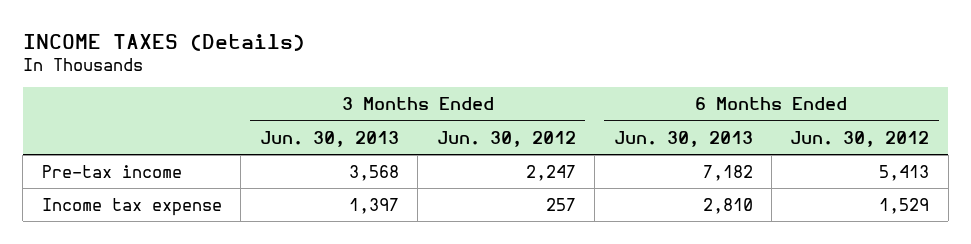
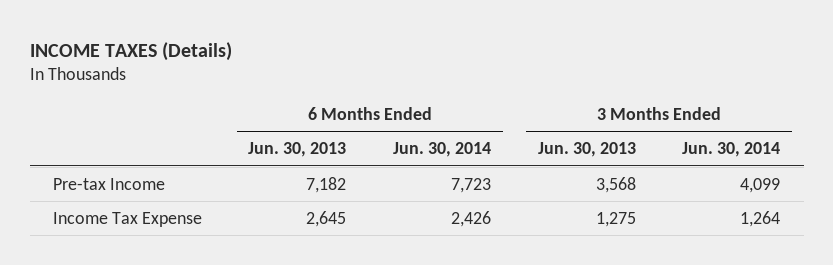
- | 3 Months Ended Jun. 30, 2013 | 3 Months Ended Jun. 30, 2012 | 6 Months Ended Jun. 30, 2013 | 6 Months Ended Jun. 30, 2012
+ | 6 Months Ended Jun. 30, 2013 | 6 Months Ended Jun. 30, 2014 | 3 Months Ended Jun. 30, 2013 | 3 Months Ended Jun. 30, 2014
- Pre-tax income | 3,568 | 2,247 | 7,182 | 5,413
- Income tax expense | 1,397 | 257 | 2,810 | 1,529
+ Pre-tax Income | 7,182 | 7,723 | 3,568 | 4,099
+ Income Tax Expense | 2,645 | 2,426 | 1,275 | 1,264

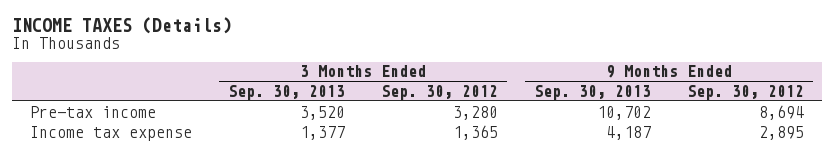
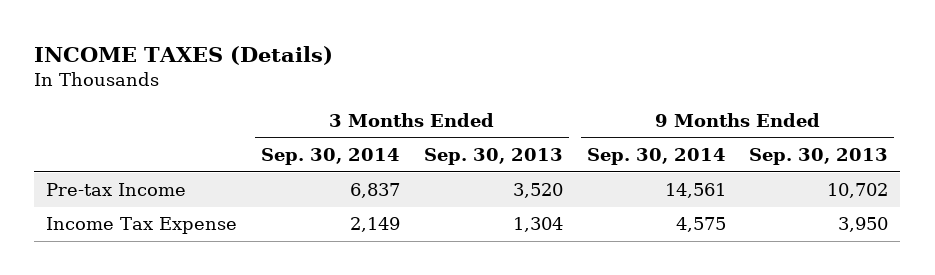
- | 3 Months Ended Sep. 30, 2013 | 3 Months Ended Sep. 30, 2012 | 9 Months Ended Sep. 30, 2013 | 9 Months Ended Sep. 30, 2012
+ | 3 Months Ended Sep. 30, 2014 | 3 Months Ended Sep. 30, 2013 | 9 Months Ended Sep. 30, 2014 | 9 Months Ended Sep. 30, 2013
- Pre-tax income | 3,520 | 3,280 | 10,702 | 8,694
- Income tax expense | 1,377 | 1,365 | 4,187 | 2,895
+ Pre-tax Income | 6,837 | 3,520 | 14,561 | 10,702
+ Income Tax Expense | 2,149 | 1,304 | 4,575 | 3,950

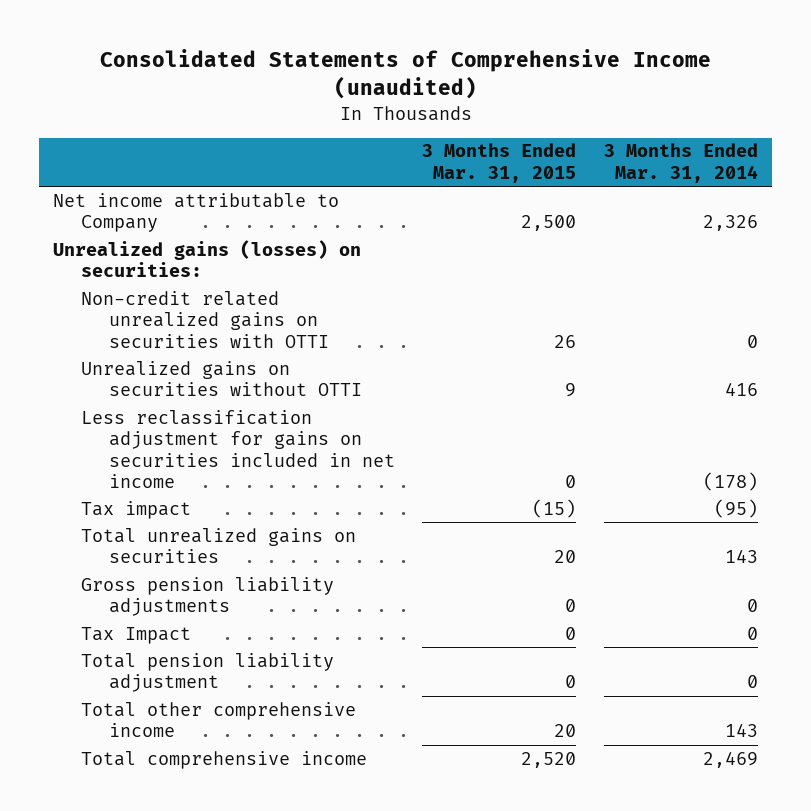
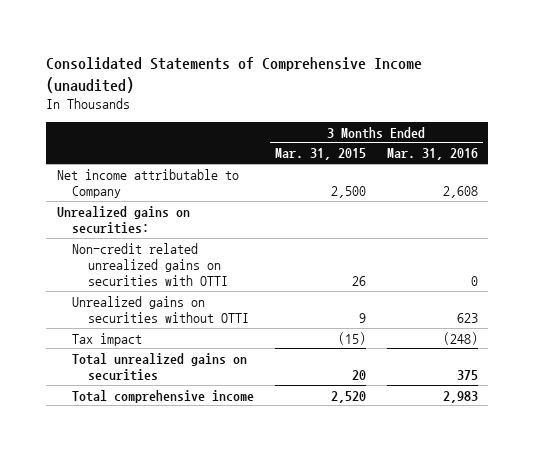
- | 3 Months Ended Mar. 31, 2015 | 3 Months Ended Mar. 31, 2014
+ | 3 Months Ended Mar. 31, 2015 | 3 Months Ended Mar. 31, 2016
- Unrealized gains (losses) on securities:
+ Unrealized gains on securities:
- Less reclassification adjustment for gains on securities included in net income | 0 | (178)
- Gross pension liability adjustments | 0 | 0
- Tax Impact | 0 | 0
- Total pension liability adjustment | 0 | 0
- Total other comprehensive income | 20 | 143

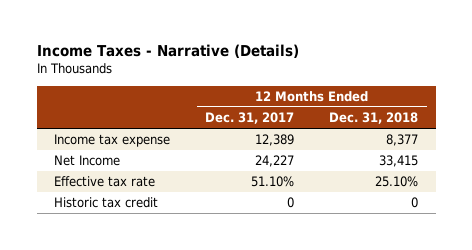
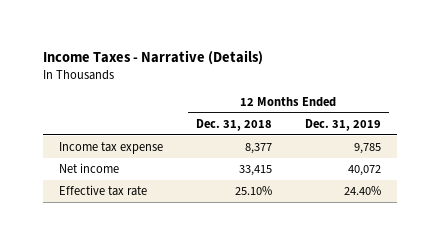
- | 12 Months Ended Dec. 31, 2017 | 12 Months Ended Dec. 31, 2018
+ | 12 Months Ended Dec. 31, 2018 | 12 Months Ended Dec. 31, 2019
- Net Income | 24,227 | 33,415
+ Net income | 33,415 | 40,072
- Historic tax credit | 0 | 0

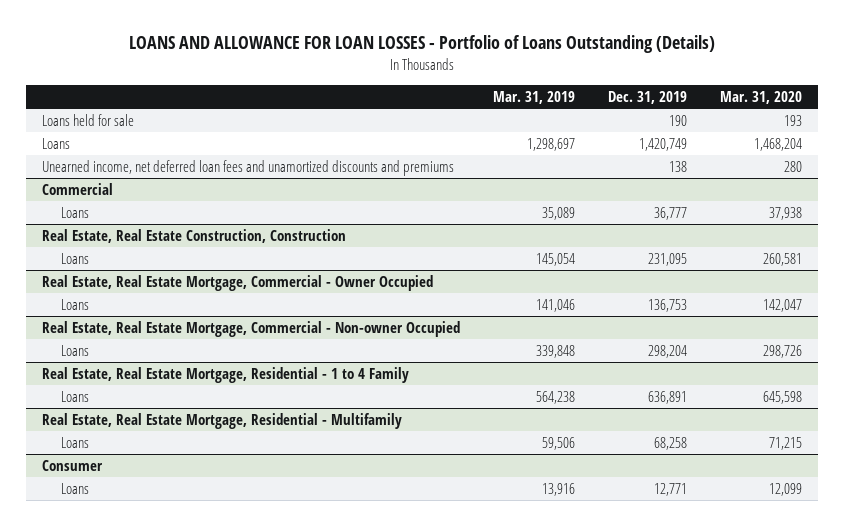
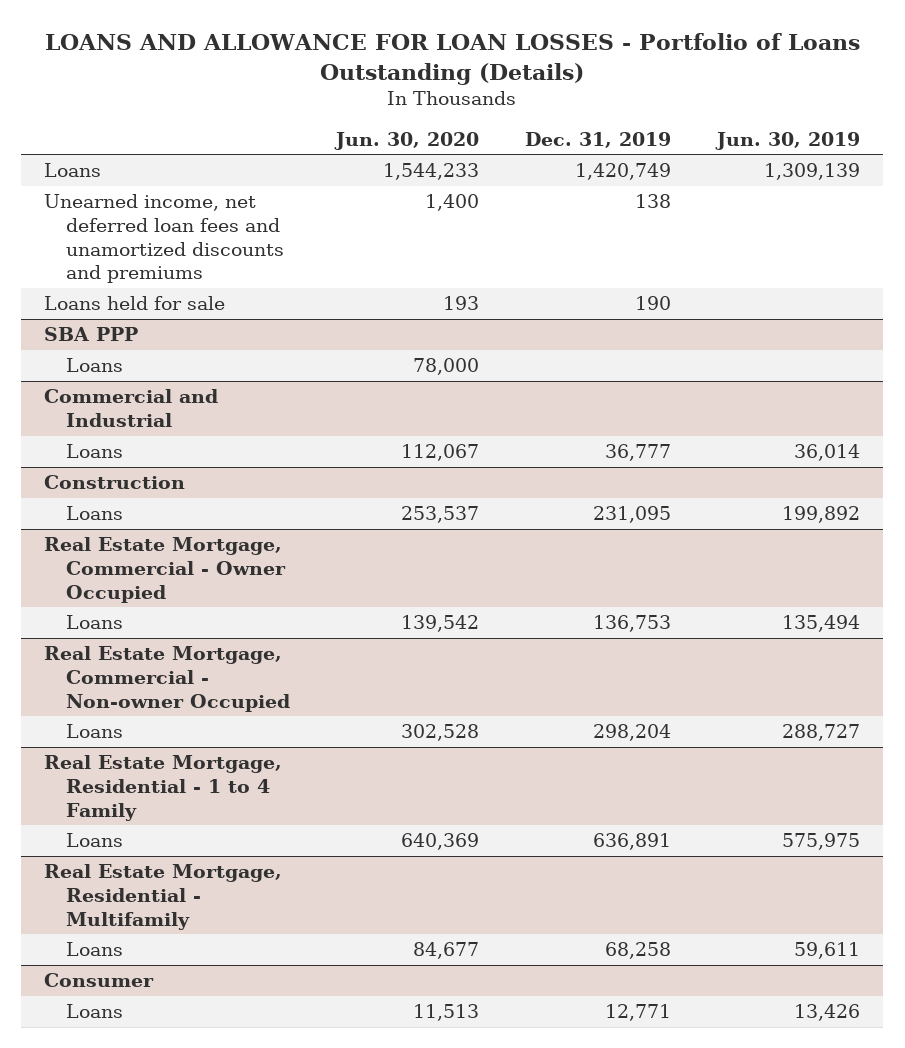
- | Mar. 31, 2019 | Dec. 31, 2019 | Mar. 31, 2020
+ | Jun. 30, 2020 | Dec. 31, 2019 | Jun. 30, 2019
- Commercial
moved down: Loans held for sale | 193 | 190 |
+ SBA PPP
+ Loans | 78,000 | |
+ Commercial and Industrial
- Real Estate, Real Estate Construction, Construction
+ Construction
- Real Estate, Real Estate Mortgage, Commercial - Owner Occupied
+ Real Estate Mortgage, Commercial - Owner Occupied
- Real Estate, Real Estate Mortgage, Commercial - Non-owner Occupied
+ Real Estate Mortgage, Commercial - Non-owner Occupied
- Real Estate, Real Estate Mortgage, Residential - 1 to 4 Family
+ Real Estate Mortgage, Residential - 1 to 4 Family
- Real Estate, Real Estate Mortgage, Residential - Multifamily
+ Real Estate Mortgage, Residential - Multifamily

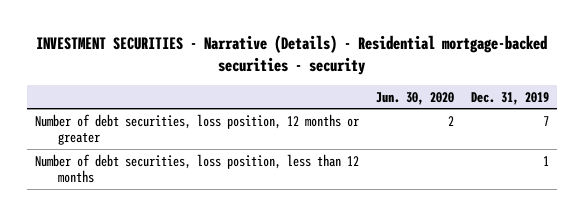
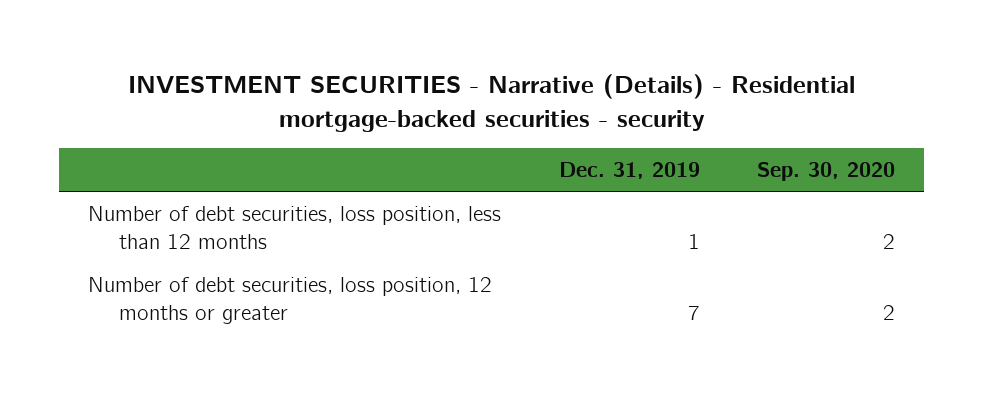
- | Jun. 30, 2020 | Dec. 31, 2019
+ | Dec. 31, 2019 | Sep. 30, 2020
moved down: Number of debt securities, loss position, 12 months or greater | 7 | 2

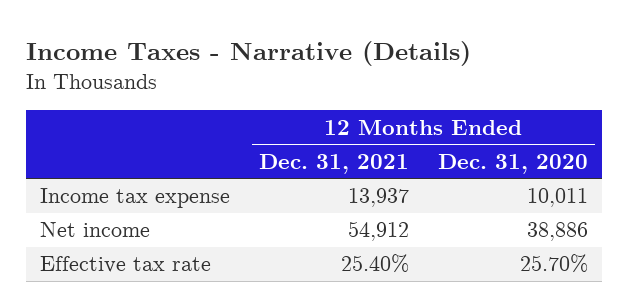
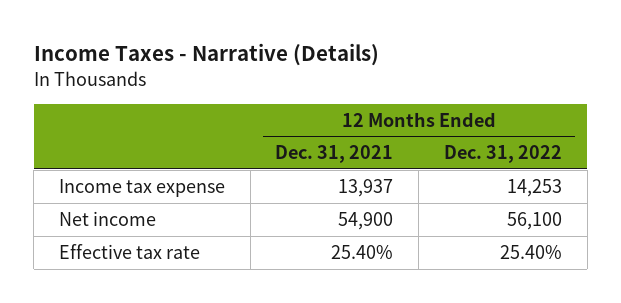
- | 12 Months Ended Dec. 31, 2021 | 12 Months Ended Dec. 31, 2020
+ | 12 Months Ended Dec. 31, 2021 | 12 Months Ended Dec. 31, 2022
- Net income | 54,912 | 38,886
+ Net income | 54,900 | 56,100

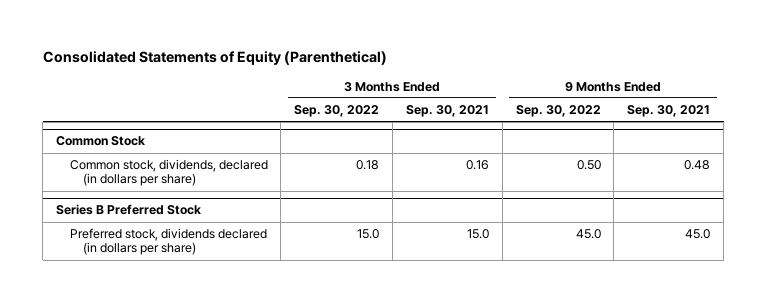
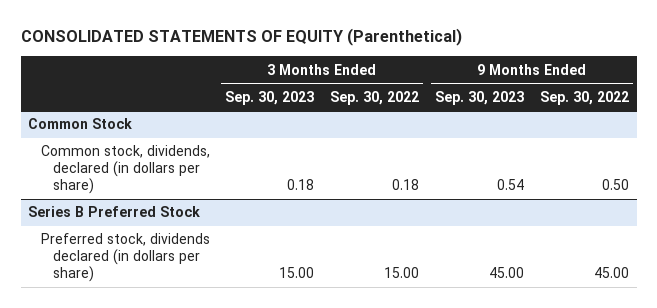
- Consolidated Statements of Equity (Parenthetical)
+ CONSOLIDATED STATEMENTS OF EQUITY (Parenthetical)
- | 3 Months Ended Sep. 30, 2022 | 3 Months Ended Sep. 30, 2021 | 9 Months Ended Sep. 30, 2022 | 9 Months Ended Sep. 30, 2021
+ | 3 Months Ended Sep. 30, 2023 | 3 Months Ended Sep. 30, 2022 | 9 Months Ended Sep. 30, 2023 | 9 Months Ended Sep. 30, 2022
@ Series B Preferred Stock
- Preferred stock, dividends declared (in dollars per share) | 15.0 | 15.0 | 45.0 | 45.0
+ Preferred stock, dividends declared (in dollars per share) | 15.00 | 15.00 | 45.00 | 45.00

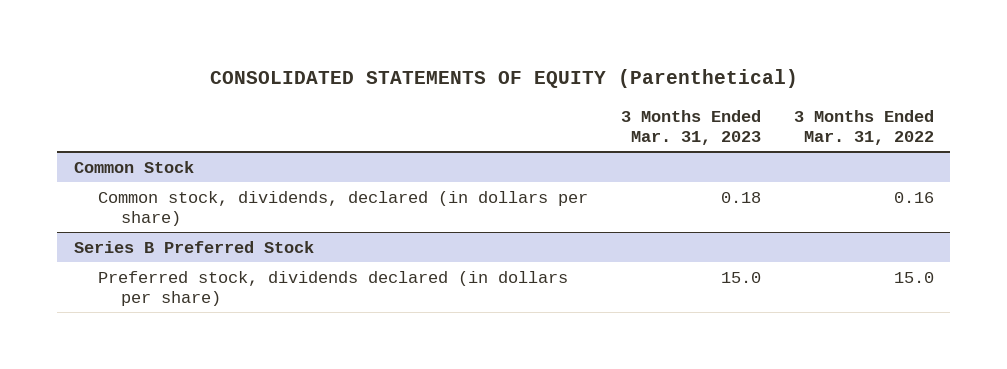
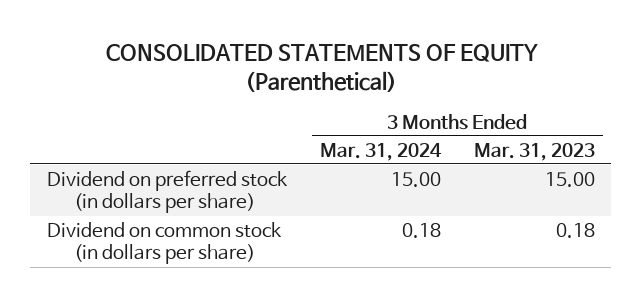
- | 3 Months Ended Mar. 31, 2023 | 3 Months Ended Mar. 31, 2022
+ | 3 Months Ended Mar. 31, 2024 | 3 Months Ended Mar. 31, 2023
- Common Stock
- Common stock, dividends, declared (in dollars per share) | 0.18 | 0.16
- Series B Preferred Stock
- Preferred stock, dividends declared (in dollars per share) | 15.0 | 15.0
+ Dividend on preferred stock (in dollars per share) | 15.00 | 15.00
+ Dividend on common stock (in dollars per share) | 0.18 | 0.18

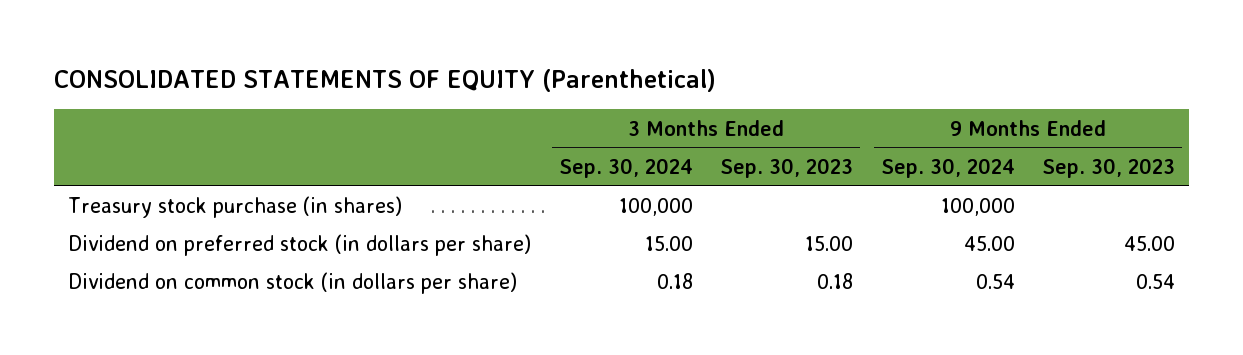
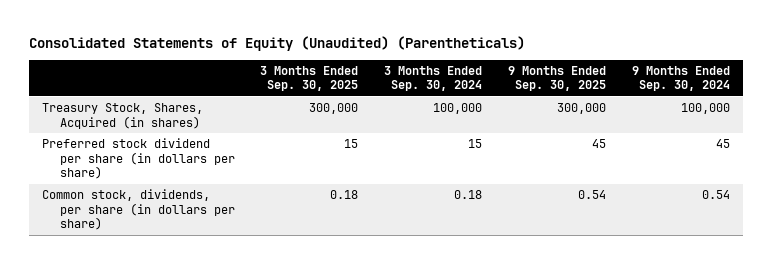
- CONSOLIDATED STATEMENTS OF EQUITY (Parenthetical)
+ Consolidated Statements of Equity (Unaudited) (Parentheticals)
- | 3 Months Ended Sep. 30, 2024 | 3 Months Ended Sep. 30, 2023 | 9 Months Ended Sep. 30, 2024 | 9 Months Ended Sep. 30, 2023
+ | 3 Months Ended Sep. 30, 2025 | 3 Months Ended Sep. 30, 2024 | 9 Months Ended Sep. 30, 2025 | 9 Months Ended Sep. 30, 2024
- Treasury stock purchase (in shares) | 100,000 | | 100,000 |
- Dividend on preferred stock (in dollars per share) | 15.00 | 15.00 | 45.00 | 45.00
- Dividend on common stock (in dollars per share) | 0.18 | 0.18 | 0.54 | 0.54
+ Treasury Stock, Shares, Acquired (in shares) | 300,000 | 100,000 | 300,000 | 100,000
+ Preferred stock dividend per share (in dollars per share) | 15 | 15 | 45 | 45
+ Common stock, dividends, per share (in dollars per share) | 0.18 | 0.18 | 0.54 | 0.54

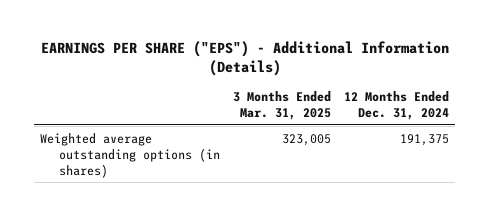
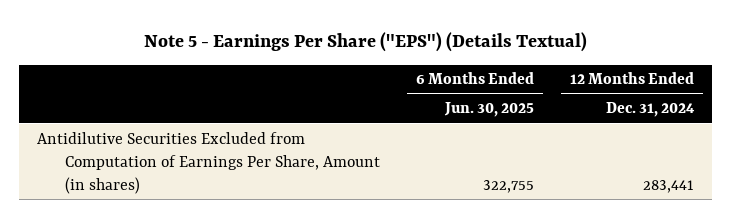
- EARNINGS PER SHARE ("EPS") - Additional Information (Details)
+ Note 5 - Earnings Per Share ("EPS") (Details Textual)
- | 3 Months Ended Mar. 31, 2025 | 12 Months Ended Dec. 31, 2024
+ | 6 Months Ended Jun. 30, 2025 | 12 Months Ended Dec. 31, 2024
- Weighted average outstanding options (in shares) | 323,005 | 191,375
+ Antidilutive Securities Excluded from Computation of Earnings Per Share, Amount (in shares) | 322,755 | 283,441

